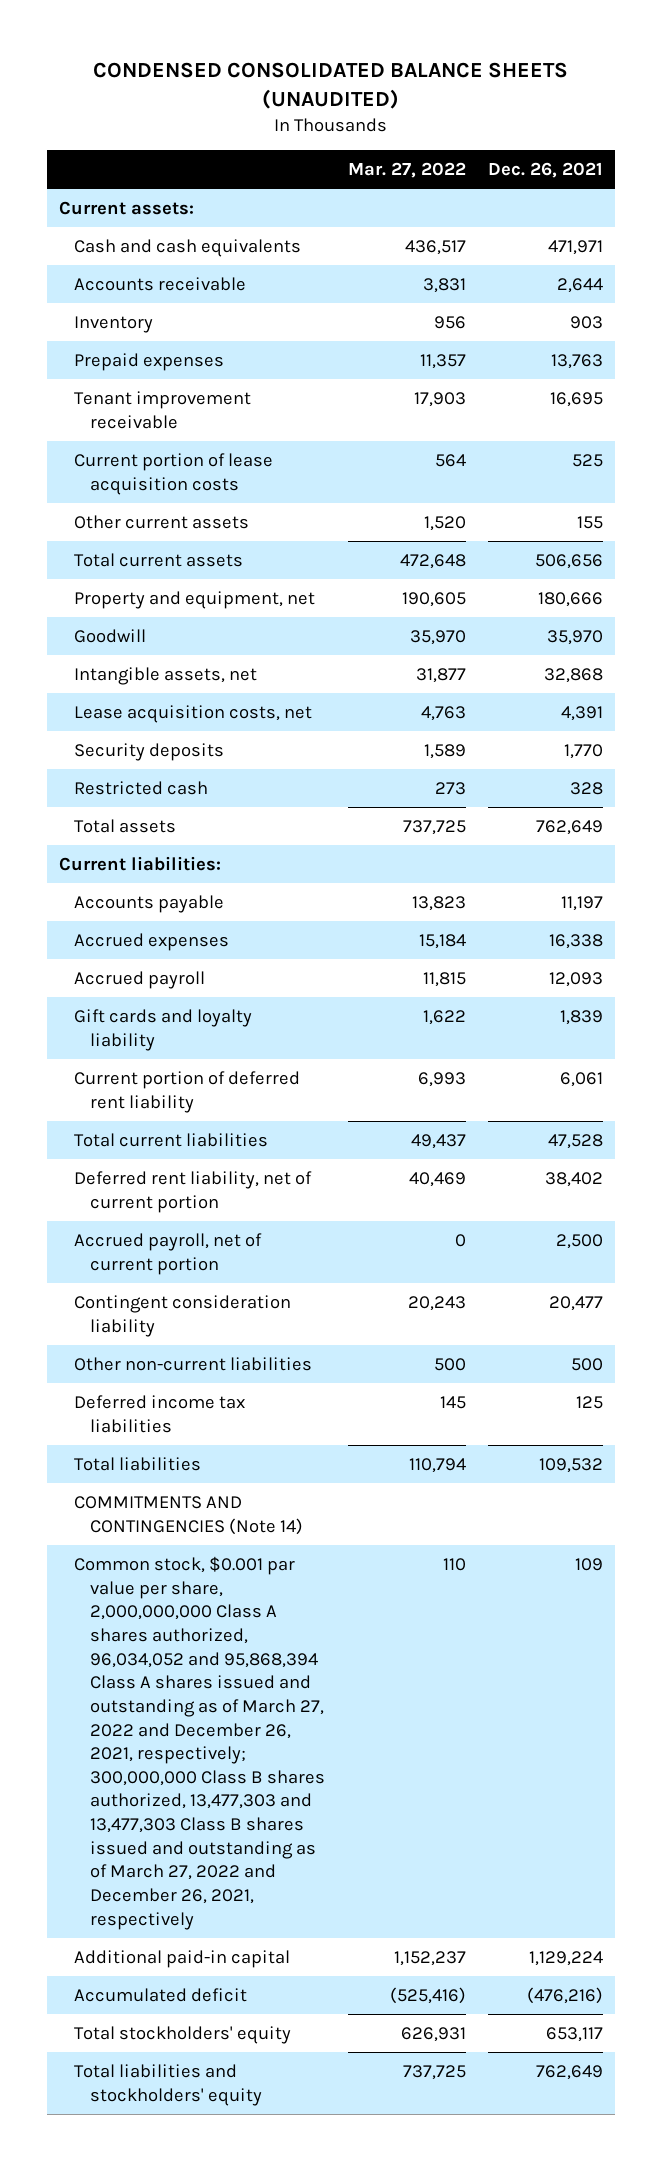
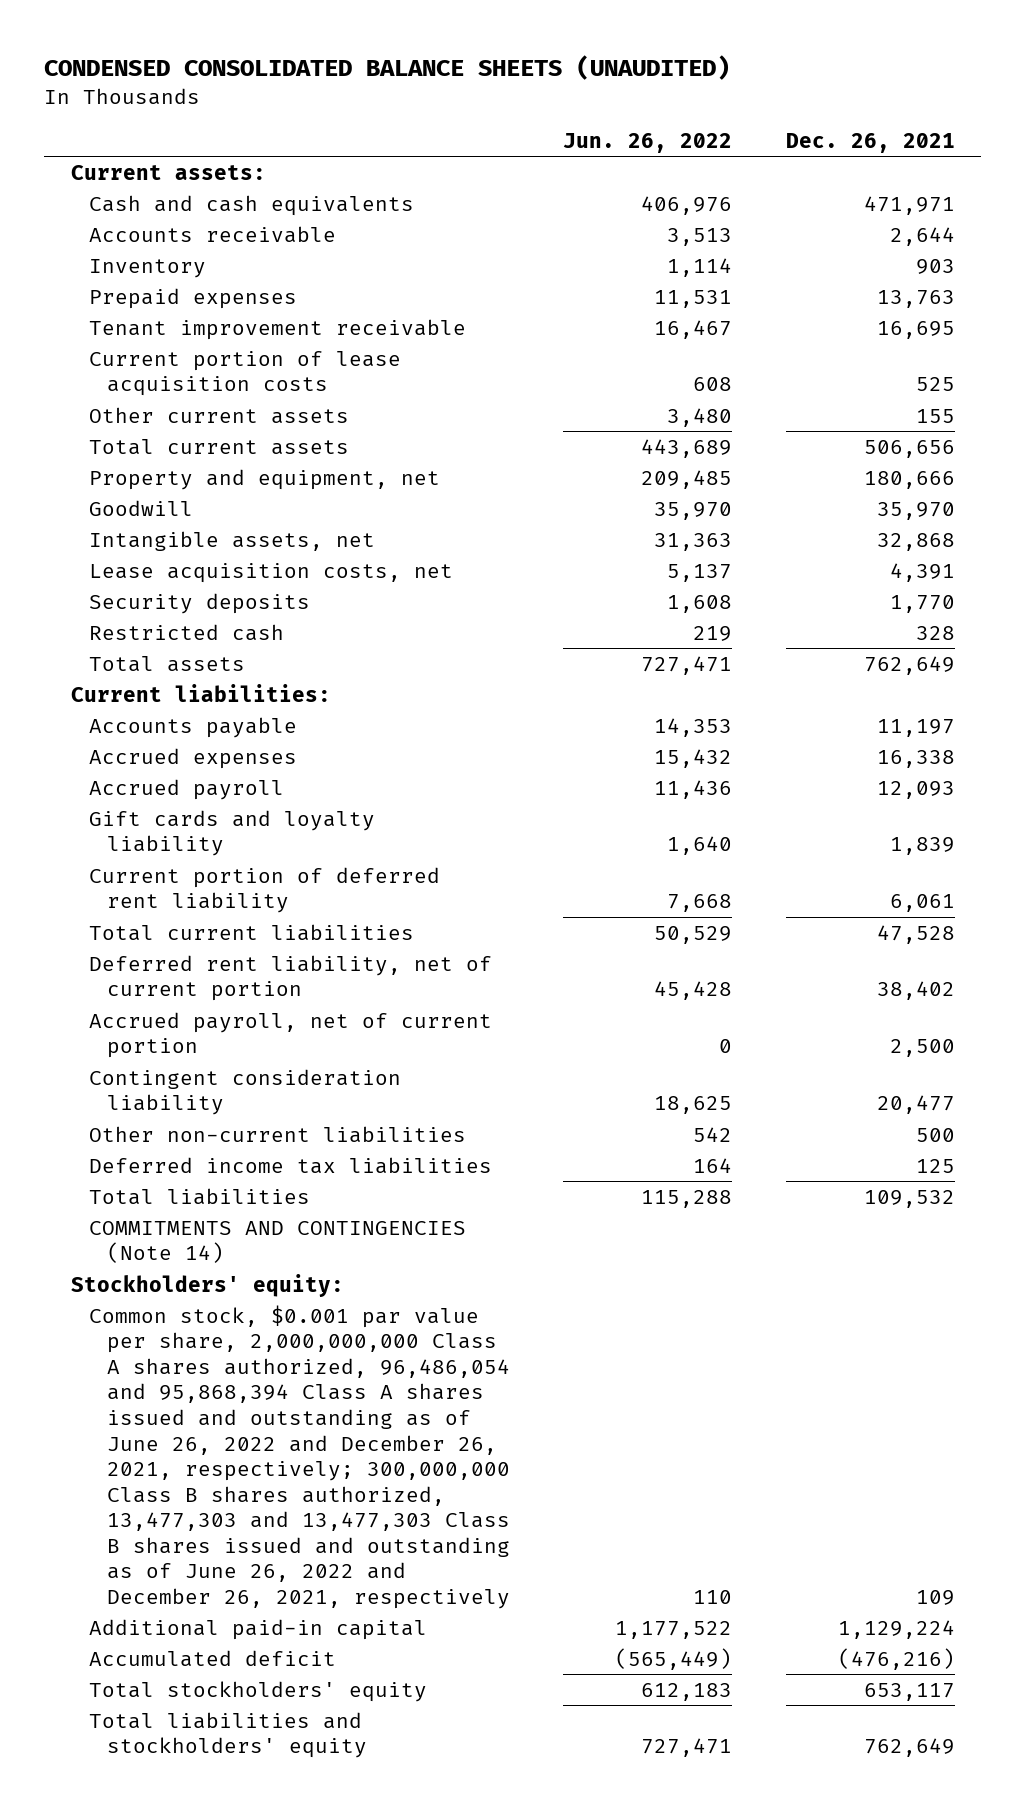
- | Mar. 27, 2022 | Dec. 26, 2021
+ | Jun. 26, 2022 | Dec. 26, 2021
- Common stock, $0.001 par value per share, 2,000,000,000 Class A shares authorized, 96,034,052 and 95,868,394 Class A shares issued and outstanding as of March 27, 2022 and December 26, 2021, respectively; 300,000,000 Class B shares authorized, 13,477,303 and 13,477,303 Class B shares issued and outstanding as of March 27, 2022 and December 26, 2021, respectively | 110 | 109
+ Stockholders' equity:
+ Common stock, $0.001 par value per share, 2,000,000,000 Class A shares authorized, 96,486,054 and 95,868,394 Class A shares issued and outstanding as of June 26, 2022 and December 26, 2021, respectively; 300,000,000 Class B shares authorized, 13,477,303 and 13,477,303 Class B shares issued and outstanding as of June 26, 2022 and December 26, 2021, respectively | 110 | 109

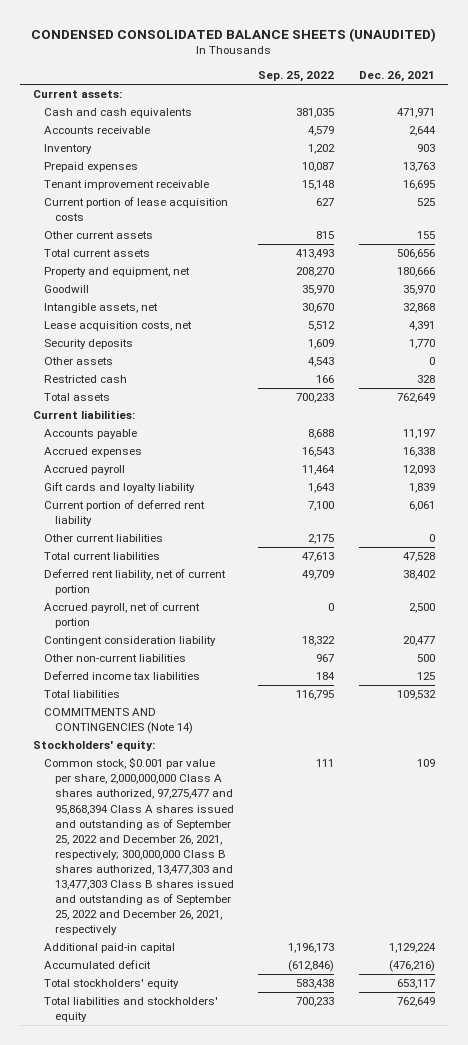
- | Jun. 26, 2022 | Dec. 26, 2021
+ | Sep. 25, 2022 | Dec. 26, 2021
+ Other assets | 4,543 | 0
+ Other current liabilities | 2,175 | 0
- Common stock, $0.001 par value per share, 2,000,000,000 Class A shares authorized, 96,486,054 and 95,868,394 Class A shares issued and outstanding as of June 26, 2022 and December 26, 2021, respectively; 300,000,000 Class B shares authorized, 13,477,303 and 13,477,303 Class B shares issued and outstanding as of June 26, 2022 and December 26, 2021, respectively | 110 | 109
+ Common stock, $0.001 par value per share, 2,000,000,000 Class A shares authorized, 97,275,477 and 95,868,394 Class A shares issued and outstanding as of September 25, 2022 and December 26, 2021, respectively; 300,000,000 Class B shares authorized, 13,477,303 and 13,477,303 Class B shares issued and outstanding as of September 25, 2022 and December 26, 2021, respectively | 111 | 109

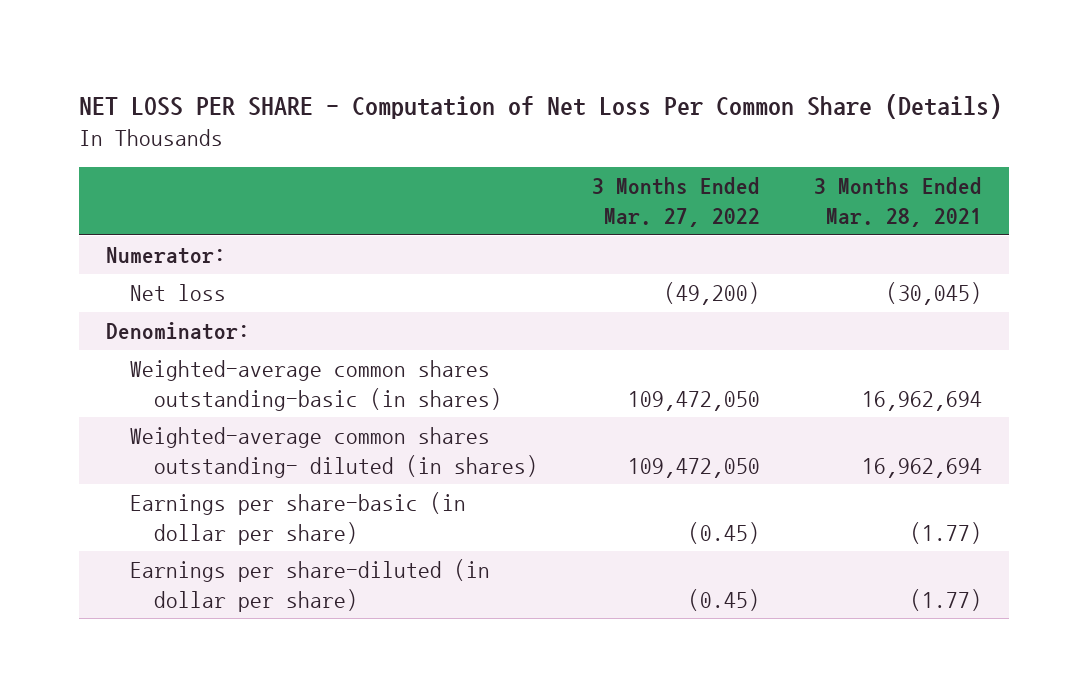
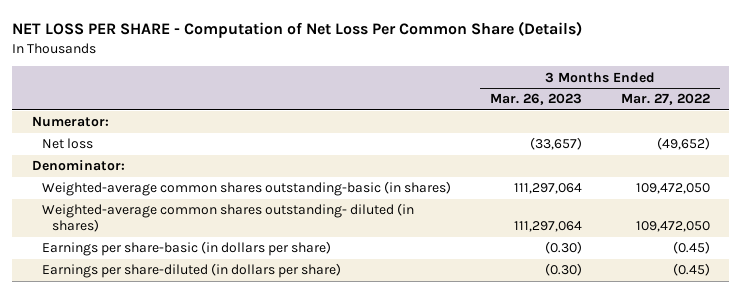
- | 3 Months Ended Mar. 27, 2022 | 3 Months Ended Mar. 28, 2021
+ | 3 Months Ended Mar. 26, 2023 | 3 Months Ended Mar. 27, 2022
- Net loss | (49,200) | (30,045)
+ Net loss | (33,657) | (49,652)
- Earnings per share-basic (in dollar per share) | (0.45) | (1.77)
- Earnings per share-diluted (in dollar per share) | (0.45) | (1.77)
+ Earnings per share-basic (in dollars per share) | (0.30) | (0.45)
+ Earnings per share-diluted (in dollars per share) | (0.30) | (0.45)

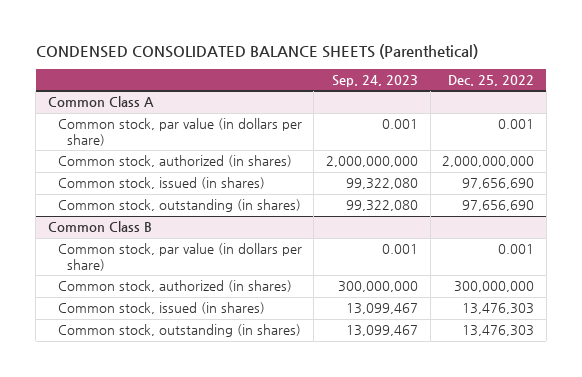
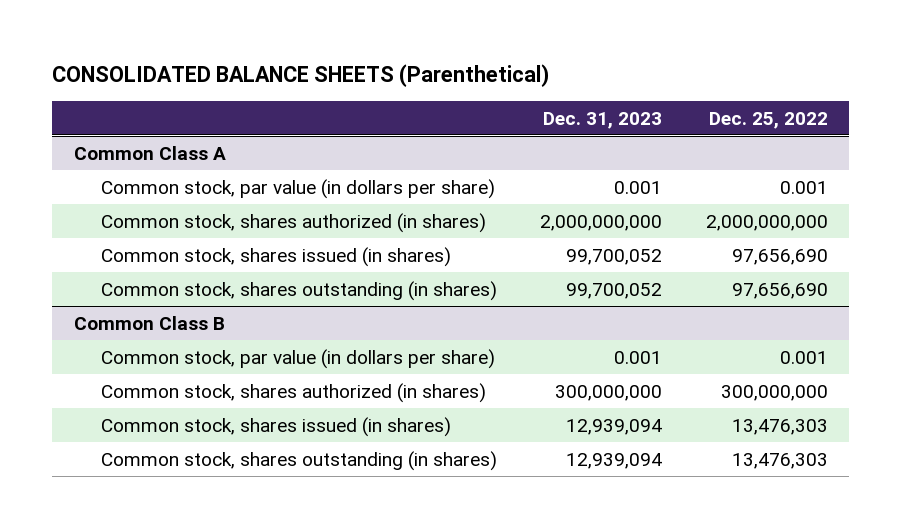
- CONDENSED CONSOLIDATED BALANCE SHEETS (Parenthetical)
+ CONSOLIDATED BALANCE SHEETS (Parenthetical)
- | Sep. 24, 2023 | Dec. 25, 2022
+ | Dec. 31, 2023 | Dec. 25, 2022
@ Common Class A
- Common stock, authorized (in shares) | 2,000,000,000 | 2,000,000,000
- Common stock, issued (in shares) | 99,322,080 | 97,656,690
- Common stock, outstanding (in shares) | 99,322,080 | 97,656,690
+ Common stock, shares authorized (in shares) | 2,000,000,000 | 2,000,000,000
+ Common stock, shares issued (in shares) | 99,700,052 | 97,656,690
+ Common stock, shares outstanding (in shares) | 99,700,052 | 97,656,690
@ Common Class B
- Common stock, authorized (in shares) | 300,000,000 | 300,000,000
- Common stock, issued (in shares) | 13,099,467 | 13,476,303
- Common stock, outstanding (in shares) | 13,099,467 | 13,476,303
+ Common stock, shares authorized (in shares) | 300,000,000 | 300,000,000
+ Common stock, shares issued (in shares) | 12,939,094 | 13,476,303
+ Common stock, shares outstanding (in shares) | 12,939,094 | 13,476,303

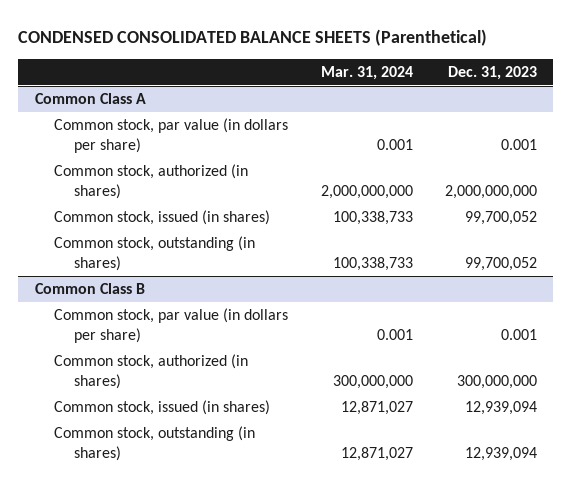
- CONSOLIDATED BALANCE SHEETS (Parenthetical)
+ CONDENSED CONSOLIDATED BALANCE SHEETS (Parenthetical)
- | Dec. 31, 2023 | Dec. 25, 2022
+ | Mar. 31, 2024 | Dec. 31, 2023
@ Common Class A
- Common stock, shares authorized (in shares) | 2,000,000,000 | 2,000,000,000
- Common stock, shares issued (in shares) | 99,700,052 | 97,656,690
- Common stock, shares outstanding (in shares) | 99,700,052 | 97,656,690
+ Common stock, authorized (in shares) | 2,000,000,000 | 2,000,000,000
+ Common stock, issued (in shares) | 100,338,733 | 99,700,052
+ Common stock, outstanding (in shares) | 100,338,733 | 99,700,052
@ Common Class B
- Common stock, shares authorized (in shares) | 300,000,000 | 300,000,000
- Common stock, shares issued (in shares) | 12,939,094 | 13,476,303
- Common stock, shares outstanding (in shares) | 12,939,094 | 13,476,303
+ Common stock, authorized (in shares) | 300,000,000 | 300,000,000
+ Common stock, issued (in shares) | 12,871,027 | 12,939,094
+ Common stock, outstanding (in shares) | 12,871,027 | 12,939,094

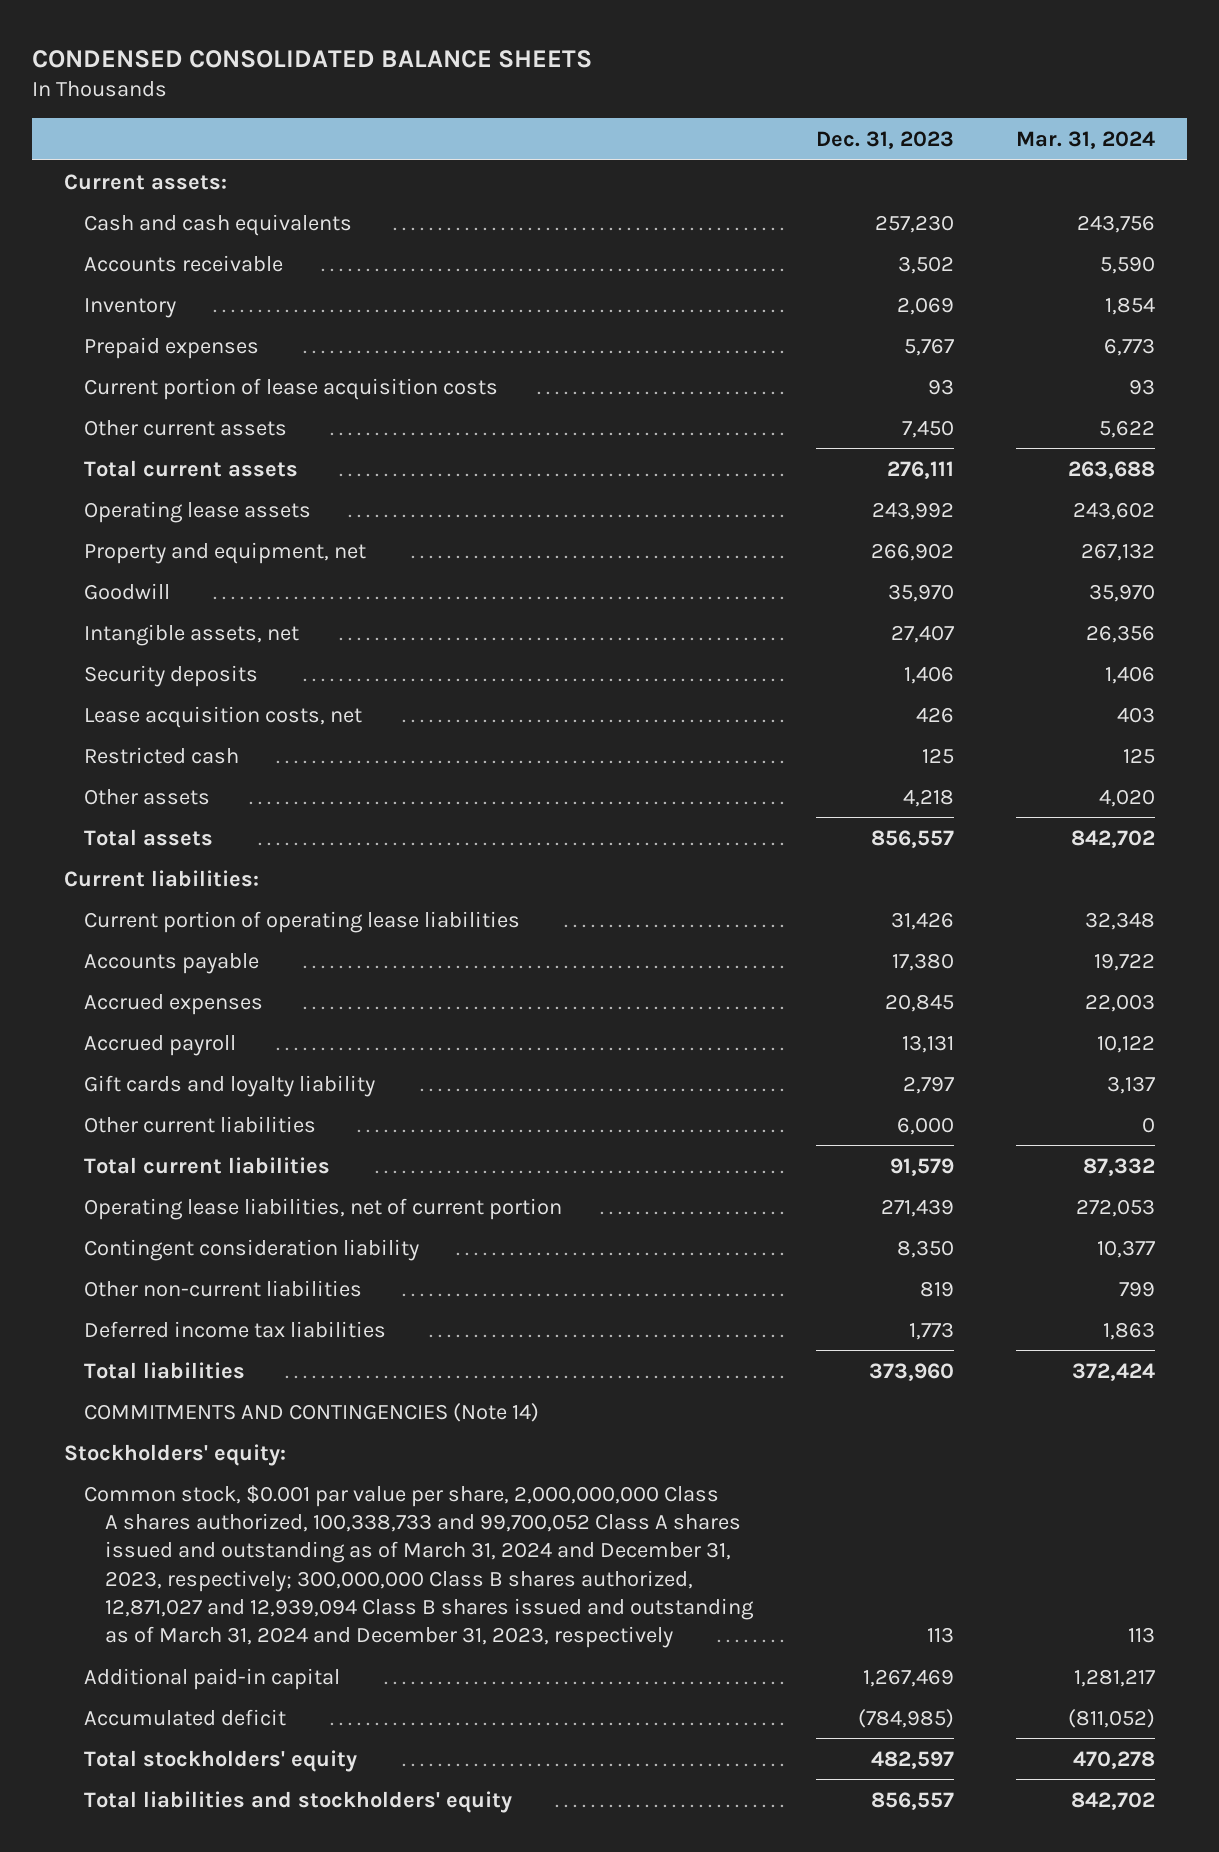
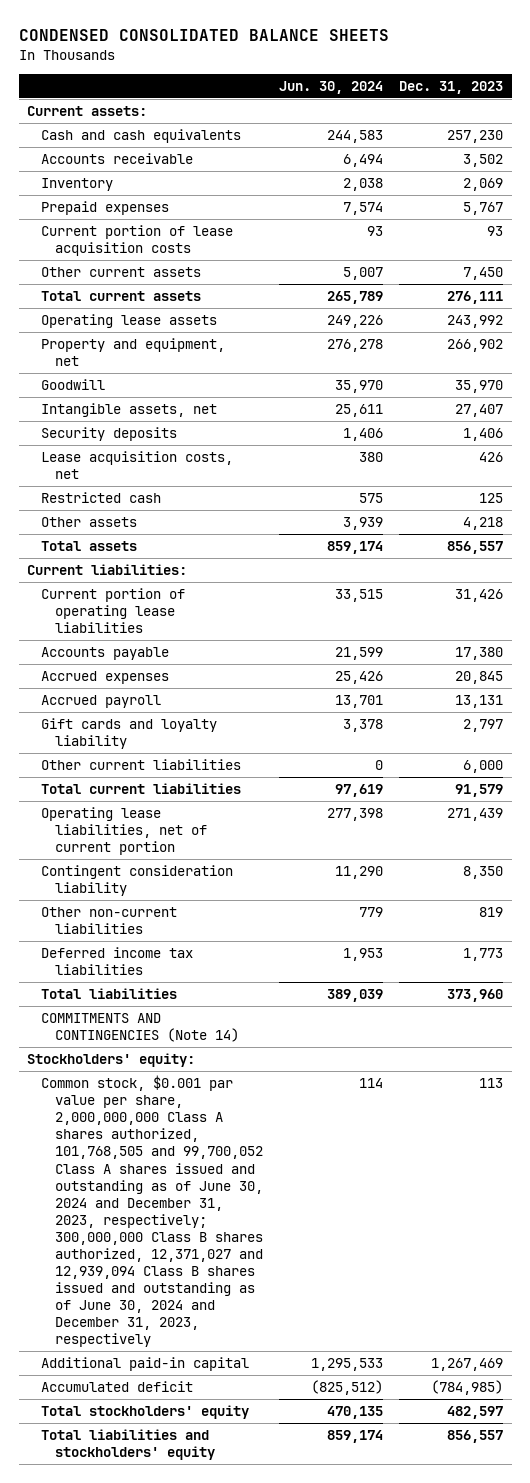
- | Dec. 31, 2023 | Mar. 31, 2024
+ | Jun. 30, 2024 | Dec. 31, 2023
- Common stock, $0.001 par value per share, 2,000,000,000 Class A shares authorized, 100,338,733 and 99,700,052 Class A shares issued and outstanding as of March 31, 2024 and December 31, 2023, respectively; 300,000,000 Class B shares authorized, 12,871,027 and 12,939,094 Class B shares issued and outstanding as of March 31, 2024 and December 31, 2023, respectively | 113 | 113
+ Common stock, $0.001 par value per share, 2,000,000,000 Class A shares authorized, 101,768,505 and 99,700,052 Class A shares issued and outstanding as of June 30, 2024 and December 31, 2023, respectively; 300,000,000 Class B shares authorized, 12,371,027 and 12,939,094 Class B shares issued and outstanding as of June 30, 2024 and December 31, 2023, respectively | 114 | 113

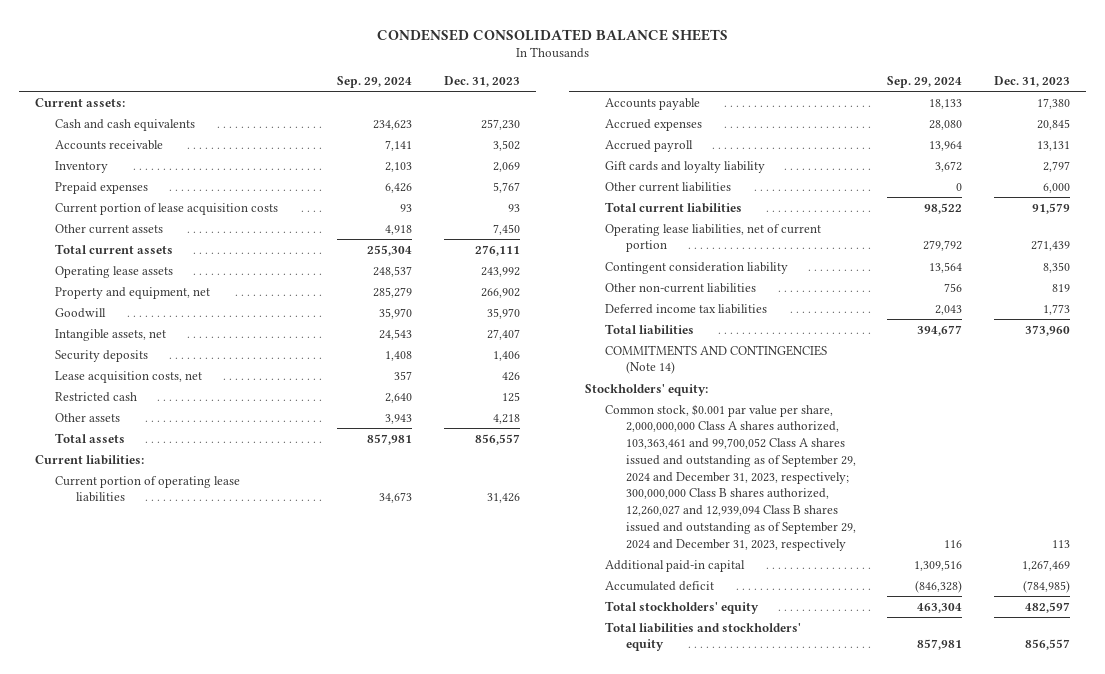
- | Jun. 30, 2024 | Dec. 31, 2023
+ | Sep. 29, 2024 | Dec. 31, 2023
- Common stock, $0.001 par value per share, 2,000,000,000 Class A shares authorized, 101,768,505 and 99,700,052 Class A shares issued and outstanding as of June 30, 2024 and December 31, 2023, respectively; 300,000,000 Class B shares authorized, 12,371,027 and 12,939,094 Class B shares issued and outstanding as of June 30, 2024 and December 31, 2023, respectively | 114 | 113
+ Common stock, $0.001 par value per share, 2,000,000,000 Class A shares authorized, 103,363,461 and 99,700,052 Class A shares issued and outstanding as of September 29, 2024 and December 31, 2023, respectively; 300,000,000 Class B shares authorized, 12,260,027 and 12,939,094 Class B shares issued and outstanding as of September 29, 2024 and December 31, 2023, respectively | 116 | 113

